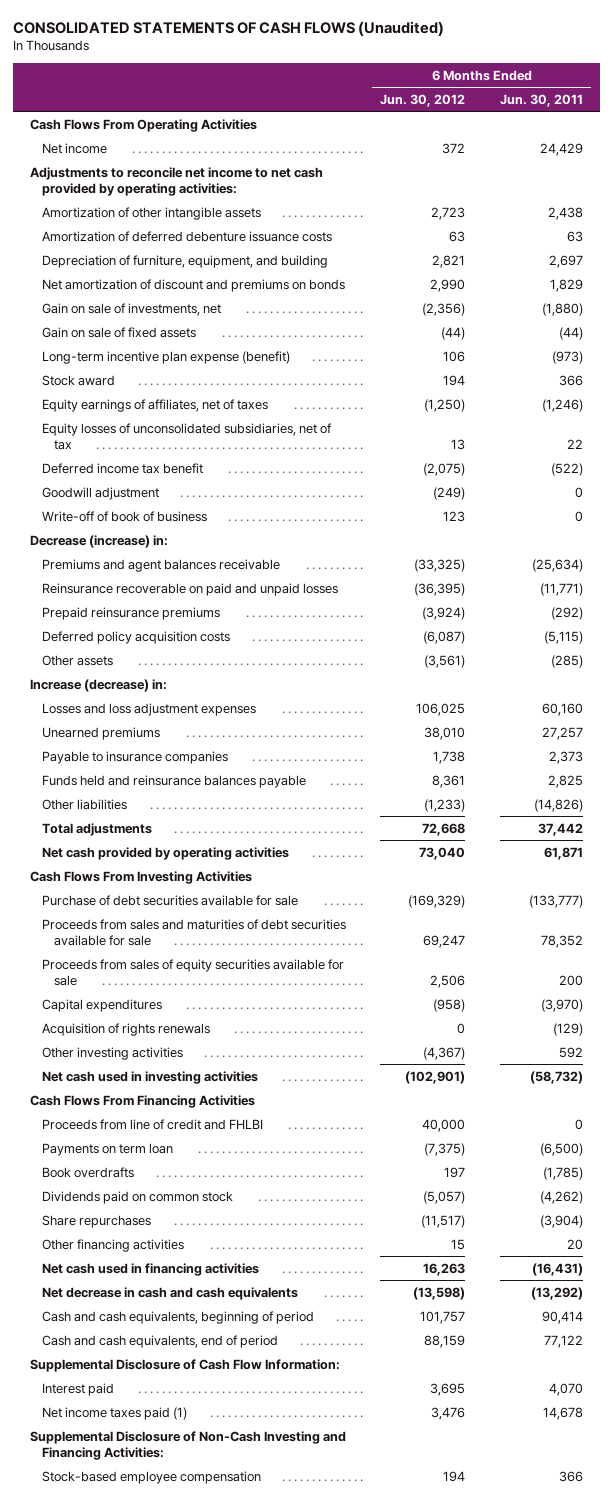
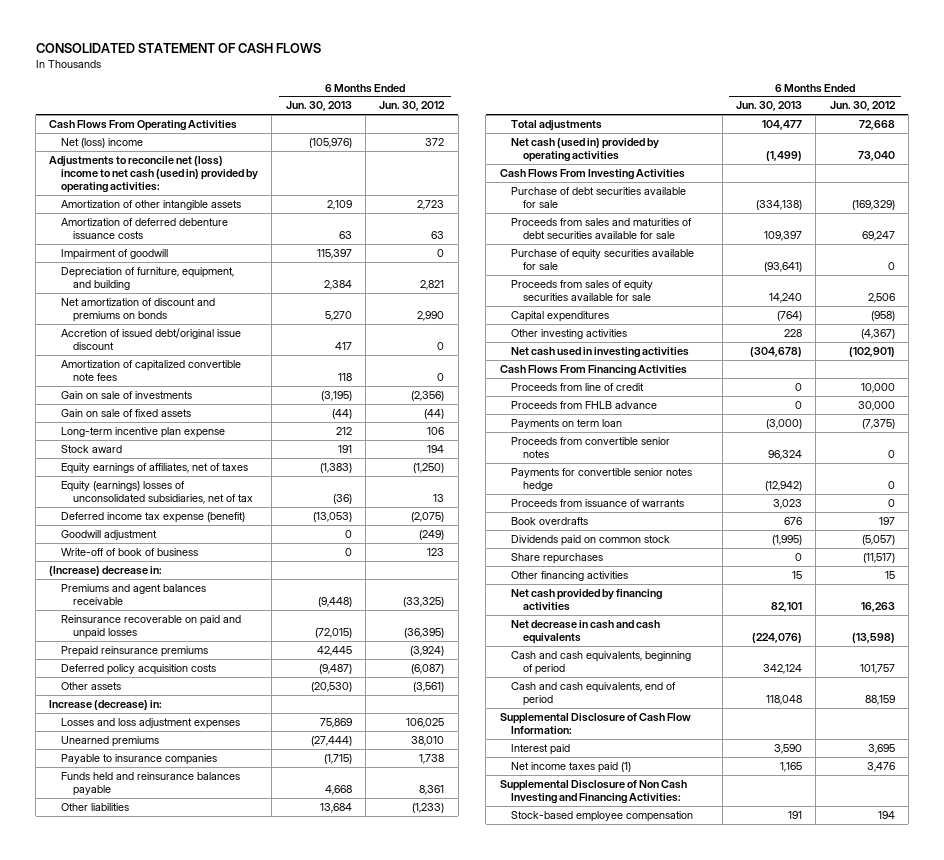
- CONSOLIDATED STATEMENTS OF CASH FLOWS (Unaudited)
+ CONSOLIDATED STATEMENT OF CASH FLOWS
- | 6 Months Ended Jun. 30, 2012 | 6 Months Ended Jun. 30, 2011
+ | 6 Months Ended Jun. 30, 2013 | 6 Months Ended Jun. 30, 2012
- Net income | 372 | 24,429
- Adjustments to reconcile net income to net cash provided by operating activities:
+ Net (loss) income | (105,976) | 372
+ Adjustments to reconcile net (loss) income to net cash (used in) provided by operating activities:
+ Impairment of goodwill | 115,397 | 0
- Gain on sale of investments, net | (2,356) | (1,880)
+ Accretion of issued debt/original issue discount | 417 | 0
+ Amortization of capitalized convertible note fees | 118 | 0
+ Gain on sale of investments | (3,195) | (2,356)
- Long-term incentive plan expense (benefit) | 106 | (973)
+ Long-term incentive plan expense | 212 | 106
- Equity losses of unconsolidated subsidiaries, net of tax | 13 | 22
- Deferred income tax benefit | (2,075) | (522)
+ Equity (earnings) losses of unconsolidated subsidiaries, net of tax | (36) | 13
+ Deferred income tax expense (benefit) | (13,053) | (2,075)
- Decrease (increase) in:
+ (Increase) decrease in:
- Net cash provided by operating activities | 73,040 | 61,871
+ Net cash (used in) provided by operating activities | (1,499) | 73,040
+ Purchase of equity securities available for sale | (93,641) | 0
- Acquisition of rights renewals | 0 | (129)
- Proceeds from line of credit and FHLBI | 40,000 | 0
+ Proceeds from line of credit | 0 | 10,000
+ Proceeds from FHLB advance | 0 | 30,000
+ Proceeds from convertible senior notes | 96,324 | 0
+ Payments for convertible senior notes hedge | (12,942) | 0
+ Proceeds from issuance of warrants | 3,023 | 0
- Net cash used in financing activities | 16,263 | (16,431)
+ Net cash provided by financing activities | 82,101 | 16,263
- Supplemental Disclosure of Non-Cash Investing and Financing Activities:
+ Supplemental Disclosure of Non Cash Investing and Financing Activities:

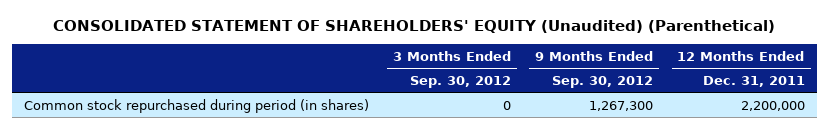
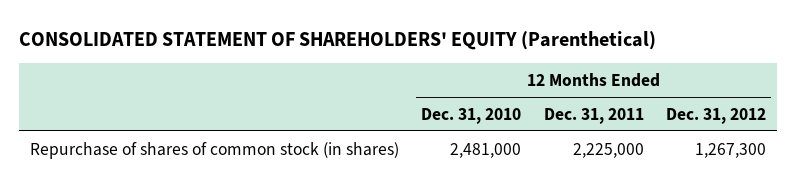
- CONSOLIDATED STATEMENT OF SHAREHOLDERS' EQUITY (Unaudited) (Parenthetical)
+ CONSOLIDATED STATEMENT OF SHAREHOLDERS' EQUITY (Parenthetical)
- | 3 Months Ended Sep. 30, 2012 | 9 Months Ended Sep. 30, 2012 | 12 Months Ended Dec. 31, 2011
+ | 12 Months Ended Dec. 31, 2010 | 12 Months Ended Dec. 31, 2011 | 12 Months Ended Dec. 31, 2012
- Common stock repurchased during period (in shares) | 0 | 1,267,300 | 2,200,000
+ Repurchase of shares of common stock (in shares) | 2,481,000 | 2,225,000 | 1,267,300

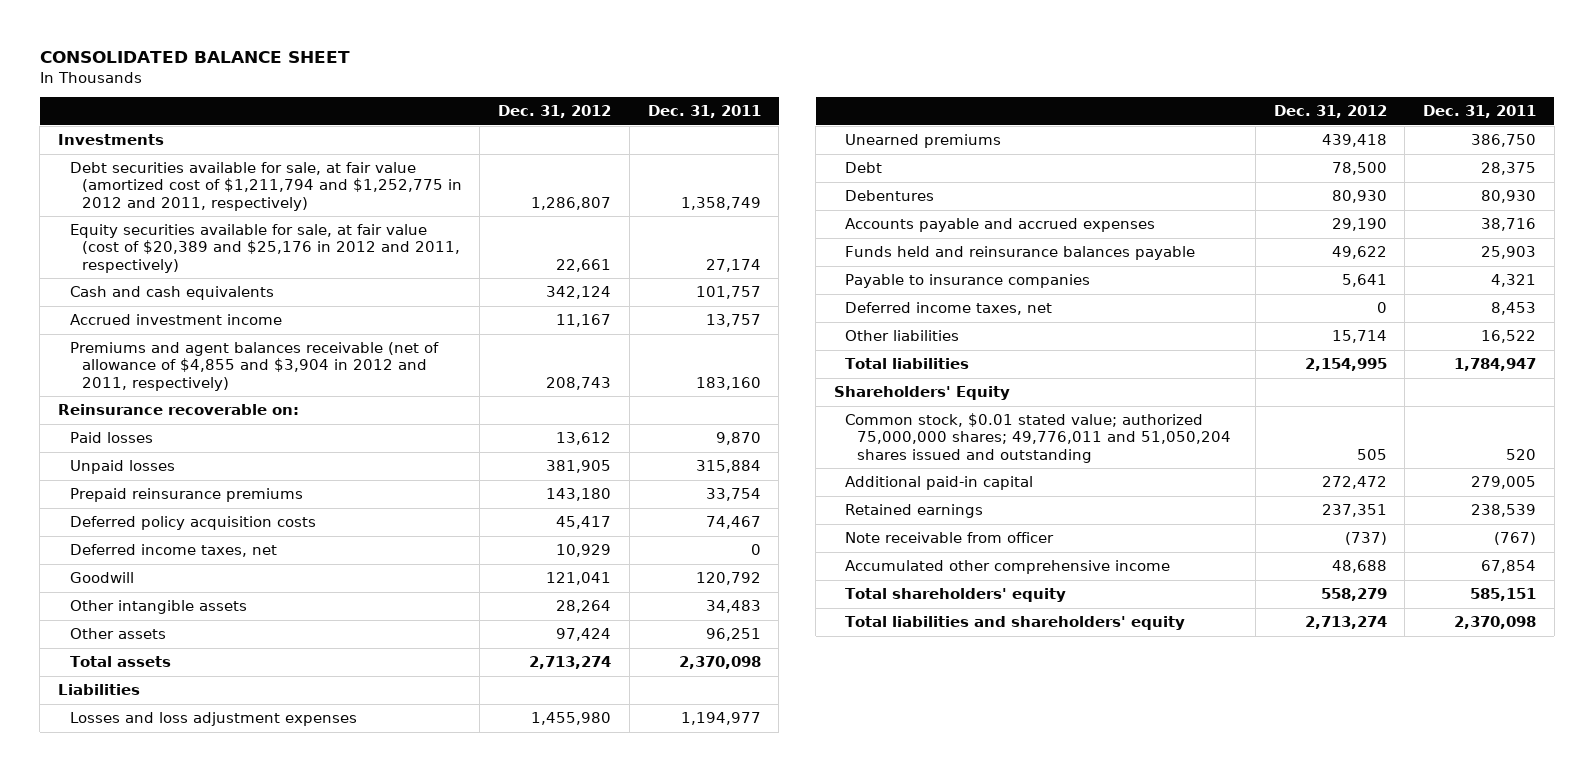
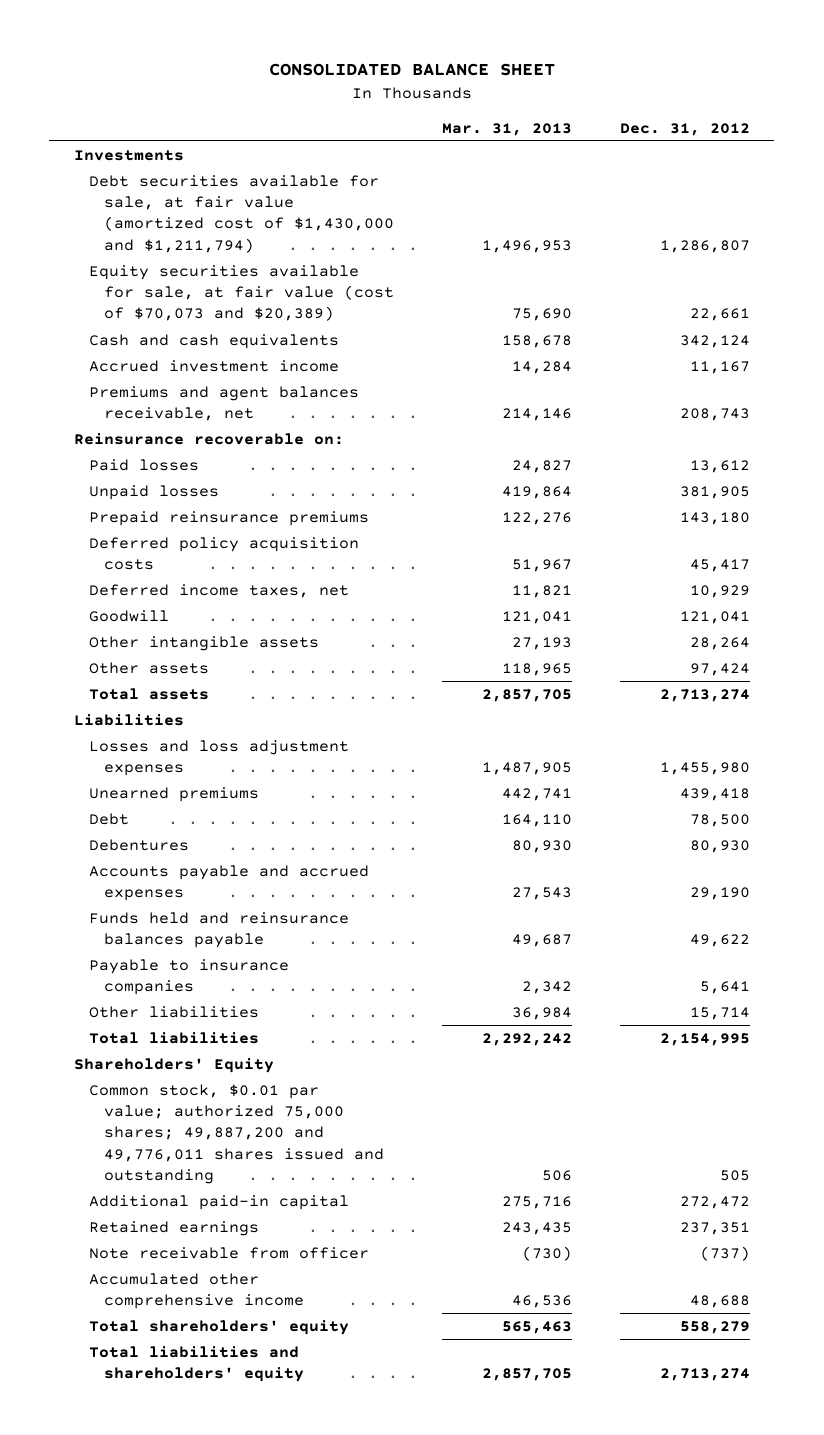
- | Dec. 31, 2012 | Dec. 31, 2011
+ | Mar. 31, 2013 | Dec. 31, 2012
- Debt securities available for sale, at fair value (amortized cost of $1,211,794 and $1,252,775 in 2012 and 2011, respectively) | 1,286,807 | 1,358,749
- Equity securities available for sale, at fair value (cost of $20,389 and $25,176 in 2012 and 2011, respectively) | 22,661 | 27,174
+ Debt securities available for sale, at fair value (amortized cost of $1,430,000 and $1,211,794) | 1,496,953 | 1,286,807
+ Equity securities available for sale, at fair value (cost of $70,073 and $20,389) | 75,690 | 22,661
- Premiums and agent balances receivable (net of allowance of $4,855 and $3,904 in 2012 and 2011, respectively) | 208,743 | 183,160
+ Premiums and agent balances receivable, net | 214,146 | 208,743
- Deferred income taxes, net | 0 | 8,453
- Common stock, $0.01 stated value; authorized 75,000,000 shares; 49,776,011 and 51,050,204 shares issued and outstanding | 505 | 520
+ Common stock, $0.01 par value; authorized 75,000 shares; 49,887,200 and 49,776,011 shares issued and outstanding | 506 | 505

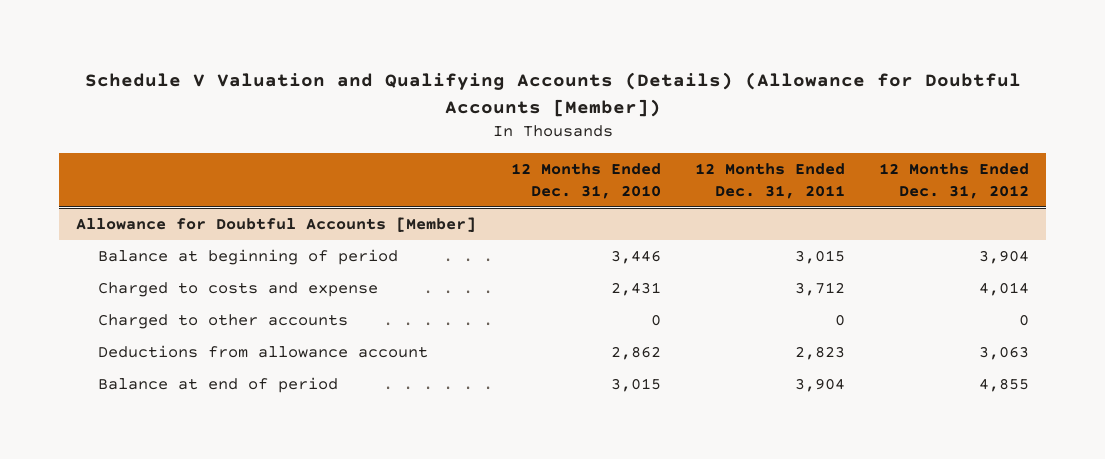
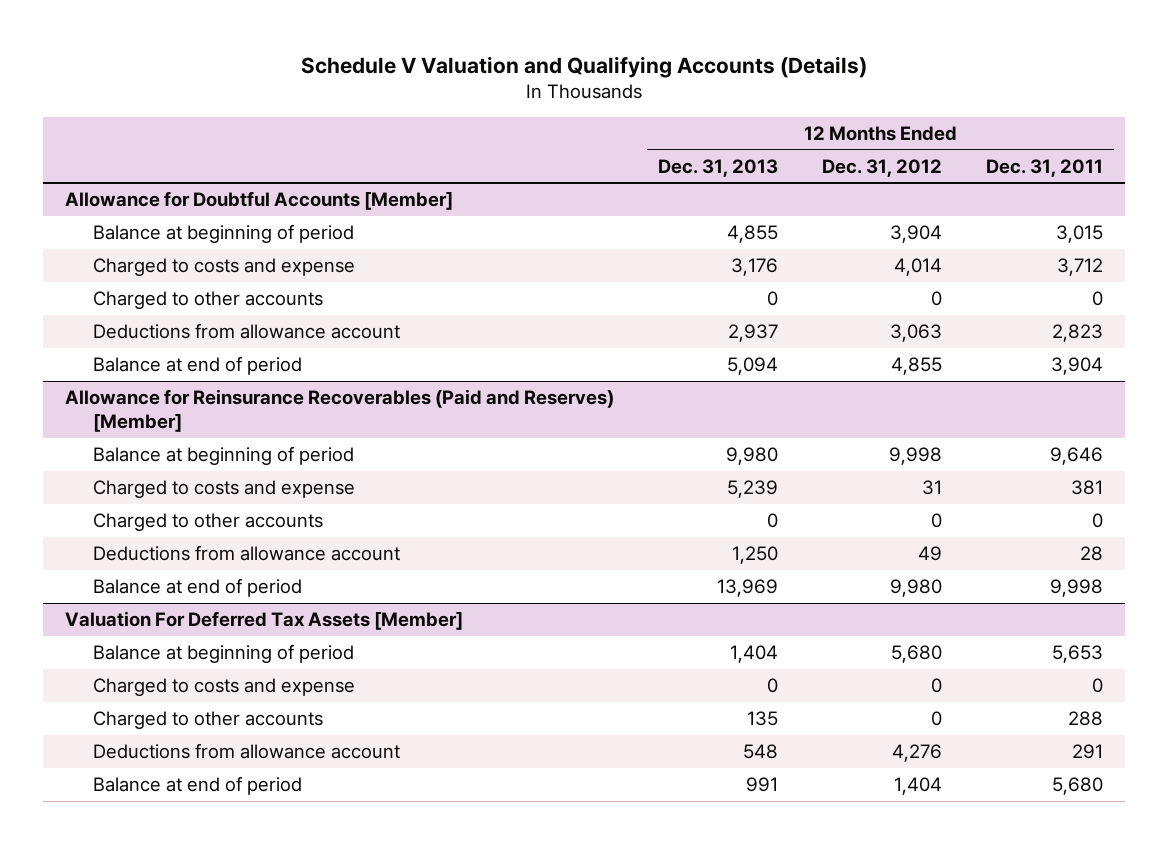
- Schedule V Valuation and Qualifying Accounts (Details) (Allowance for Doubtful Accounts [Member])
+ Schedule V Valuation and Qualifying Accounts (Details)
- | 12 Months Ended Dec. 31, 2010 | 12 Months Ended Dec. 31, 2011 | 12 Months Ended Dec. 31, 2012
+ | 12 Months Ended Dec. 31, 2013 | 12 Months Ended Dec. 31, 2012 | 12 Months Ended Dec. 31, 2011
+ Allowance for Reinsurance Recoverables (Paid and Reserves) [Member]
+ Balance at beginning of period | 9,980 | 9,998 | 9,646
+ Charged to costs and expense | 5,239 | 31 | 381
+ Charged to other accounts | 0 | 0 | 0
+ Deductions from allowance account | 1,250 | 49 | 28
+ Balance at end of period | 13,969 | 9,980 | 9,998
+ Valuation For Deferred Tax Assets [Member]
+ Balance at beginning of period | 1,404 | 5,680 | 5,653
+ Charged to costs and expense | 0 | 0 | 0
+ Charged to other accounts | 135 | 0 | 288
+ Deductions from allowance account | 548 | 4,276 | 291
+ Balance at end of period | 991 | 1,404 | 5,680

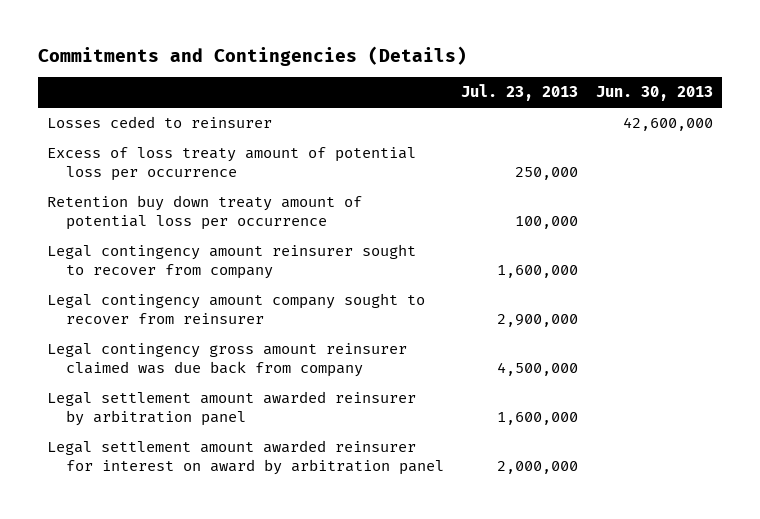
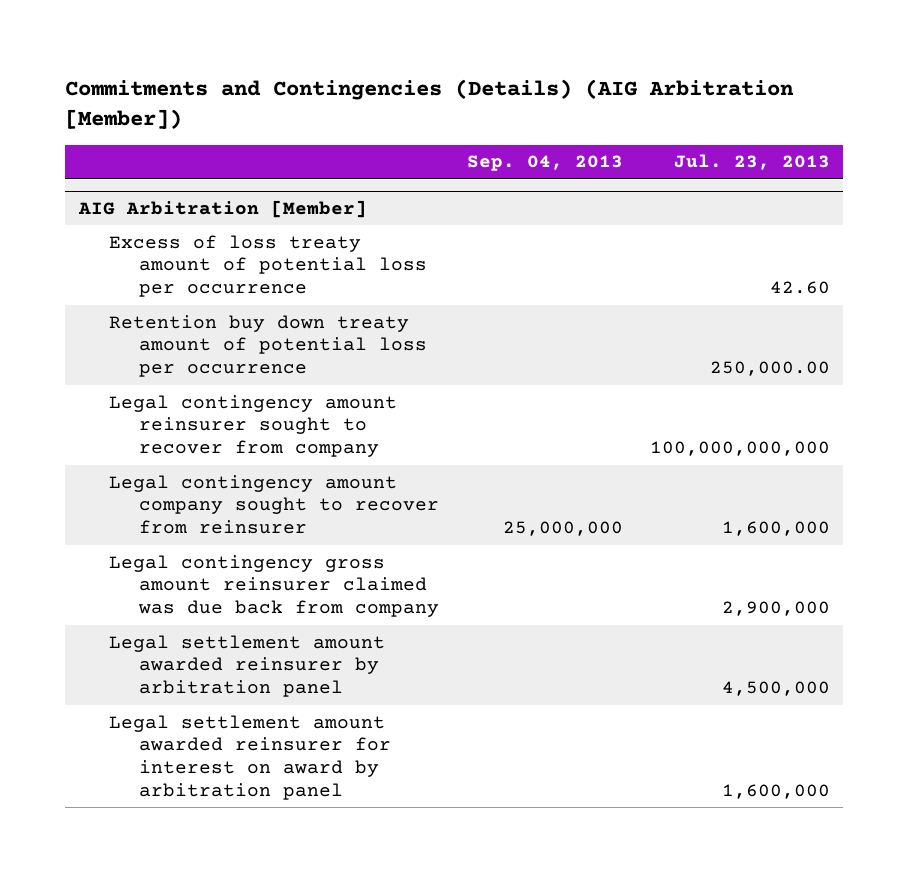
- Commitments and Contingencies (Details)
+ Commitments and Contingencies (Details) (AIG Arbitration [Member])
- | Jul. 23, 2013 | Jun. 30, 2013
+ | Sep. 04, 2013 | Jul. 23, 2013
- Losses ceded to reinsurer | | 42,600,000
- Excess of loss treaty amount of potential loss per occurrence | 250,000 |
- Retention buy down treaty amount of potential loss per occurrence | 100,000 |
- Legal contingency amount reinsurer sought to recover from company | 1,600,000 |
- Legal contingency amount company sought to recover from reinsurer | 2,900,000 |
- Legal contingency gross amount reinsurer claimed was due back from company | 4,500,000 |
- Legal settlement amount awarded reinsurer by arbitration panel | 1,600,000 |
- Legal settlement amount awarded reinsurer for interest on award by arbitration panel | 2,000,000 |
+ AIG Arbitration [Member]
+ Excess of loss treaty amount of potential loss per occurrence | | 42.60
+ Retention buy down treaty amount of potential loss per occurrence | | 250,000.00
+ Legal contingency amount reinsurer sought to recover from company | | 100,000,000,000
+ Legal contingency amount company sought to recover from reinsurer | 25,000,000 | 1,600,000
+ Legal contingency gross amount reinsurer claimed was due back from company | | 2,900,000
+ Legal settlement amount awarded reinsurer by arbitration panel | | 4,500,000
+ Legal settlement amount awarded reinsurer for interest on award by arbitration panel | | 1,600,000

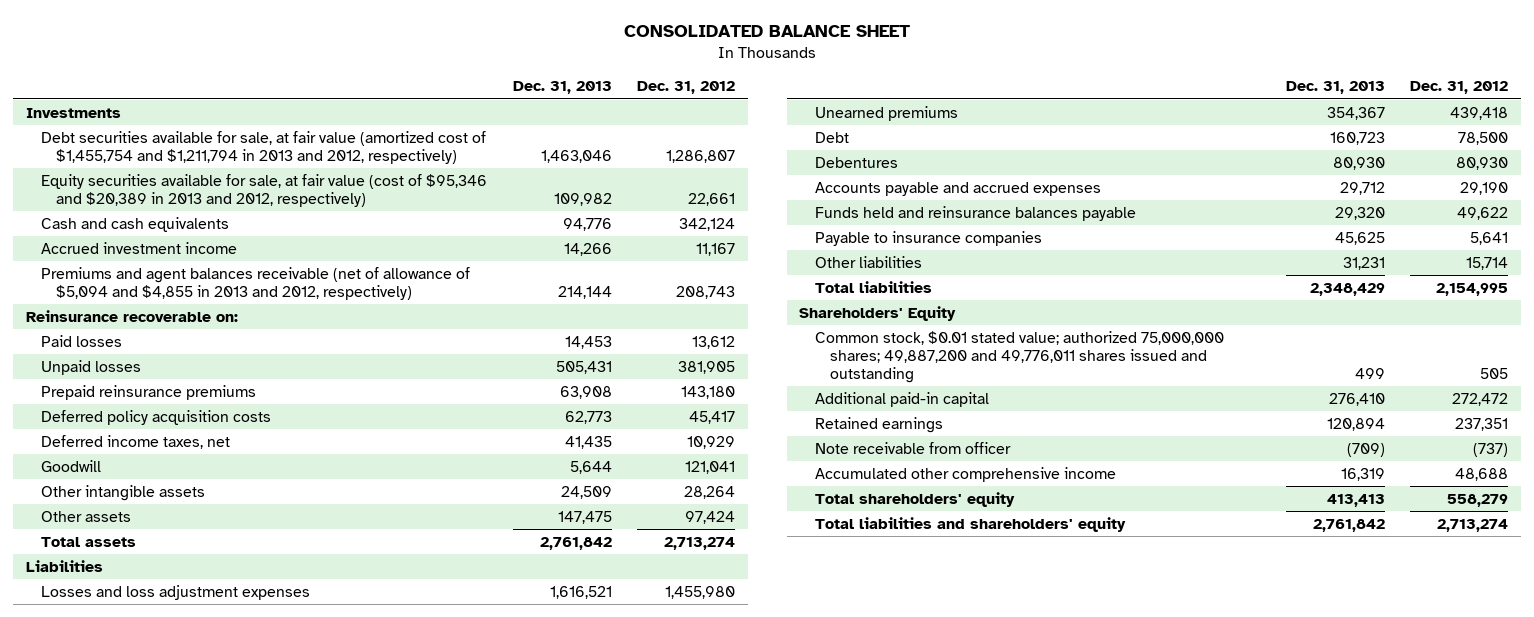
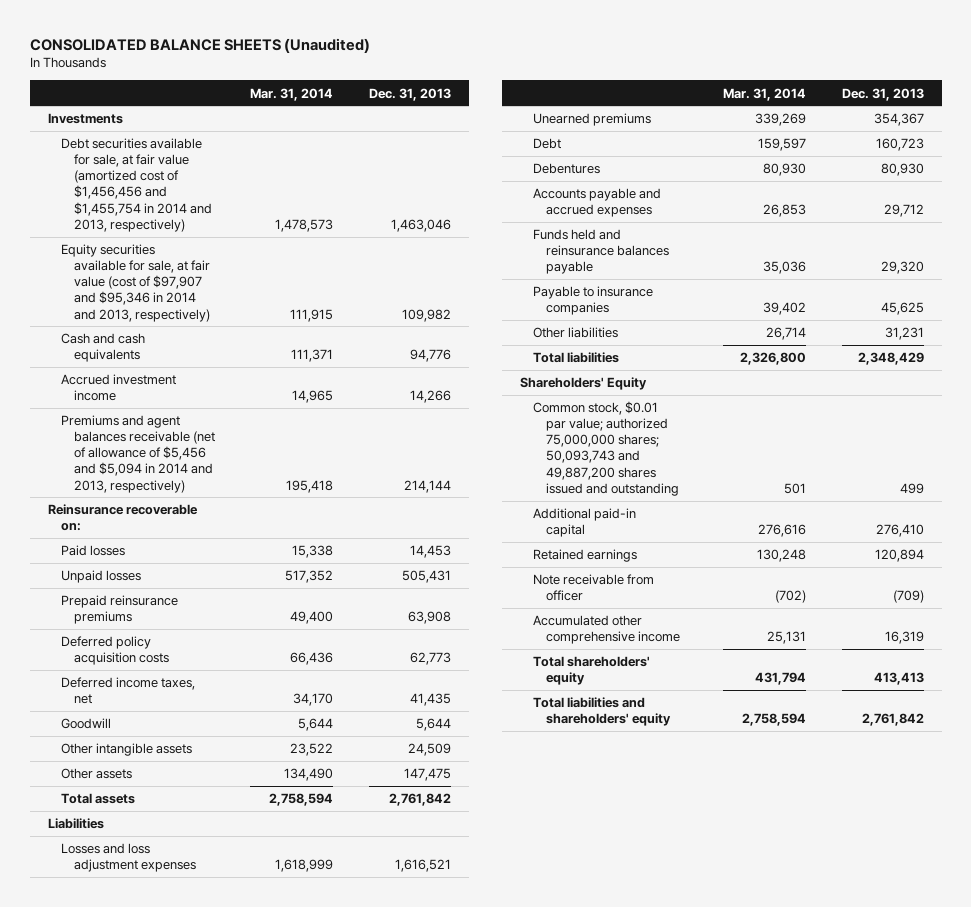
- CONSOLIDATED BALANCE SHEET
+ CONSOLIDATED BALANCE SHEETS (Unaudited)
- | Dec. 31, 2013 | Dec. 31, 2012
+ | Mar. 31, 2014 | Dec. 31, 2013
- Debt securities available for sale, at fair value (amortized cost of $1,455,754 and $1,211,794 in 2013 and 2012, respectively) | 1,463,046 | 1,286,807
- Equity securities available for sale, at fair value (cost of $95,346 and $20,389 in 2013 and 2012, respectively) | 109,982 | 22,661
+ Debt securities available for sale, at fair value (amortized cost of $1,456,456 and $1,455,754 in 2014 and 2013, respectively) | 1,478,573 | 1,463,046
+ Equity securities available for sale, at fair value (cost of $97,907 and $95,346 in 2014 and 2013, respectively) | 111,915 | 109,982
- Premiums and agent balances receivable (net of allowance of $5,094 and $4,855 in 2013 and 2012, respectively) | 214,144 | 208,743
+ Premiums and agent balances receivable (net of allowance of $5,456 and $5,094 in 2014 and 2013, respectively) | 195,418 | 214,144
- Common stock, $0.01 stated value; authorized 75,000,000 shares; 49,887,200 and 49,776,011 shares issued and outstanding | 499 | 505
+ Common stock, $0.01 par value; authorized 75,000,000 shares; 50,093,743 and 49,887,200 shares issued and outstanding | 501 | 499

